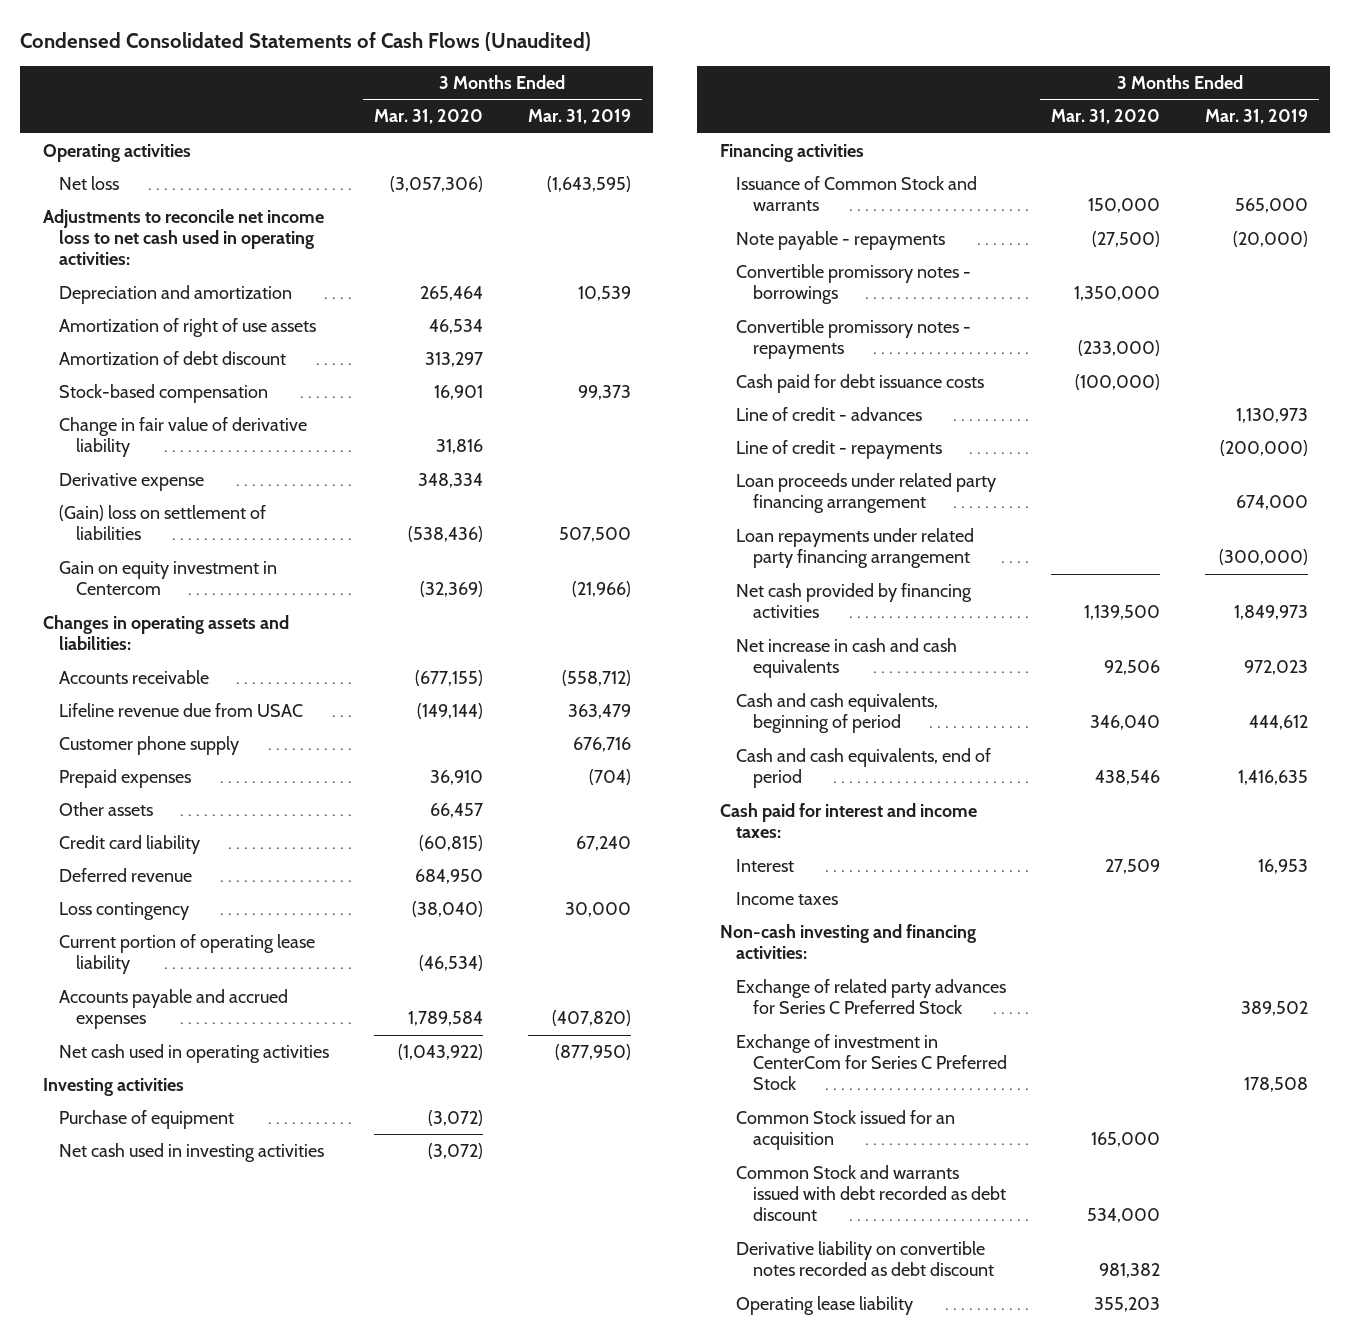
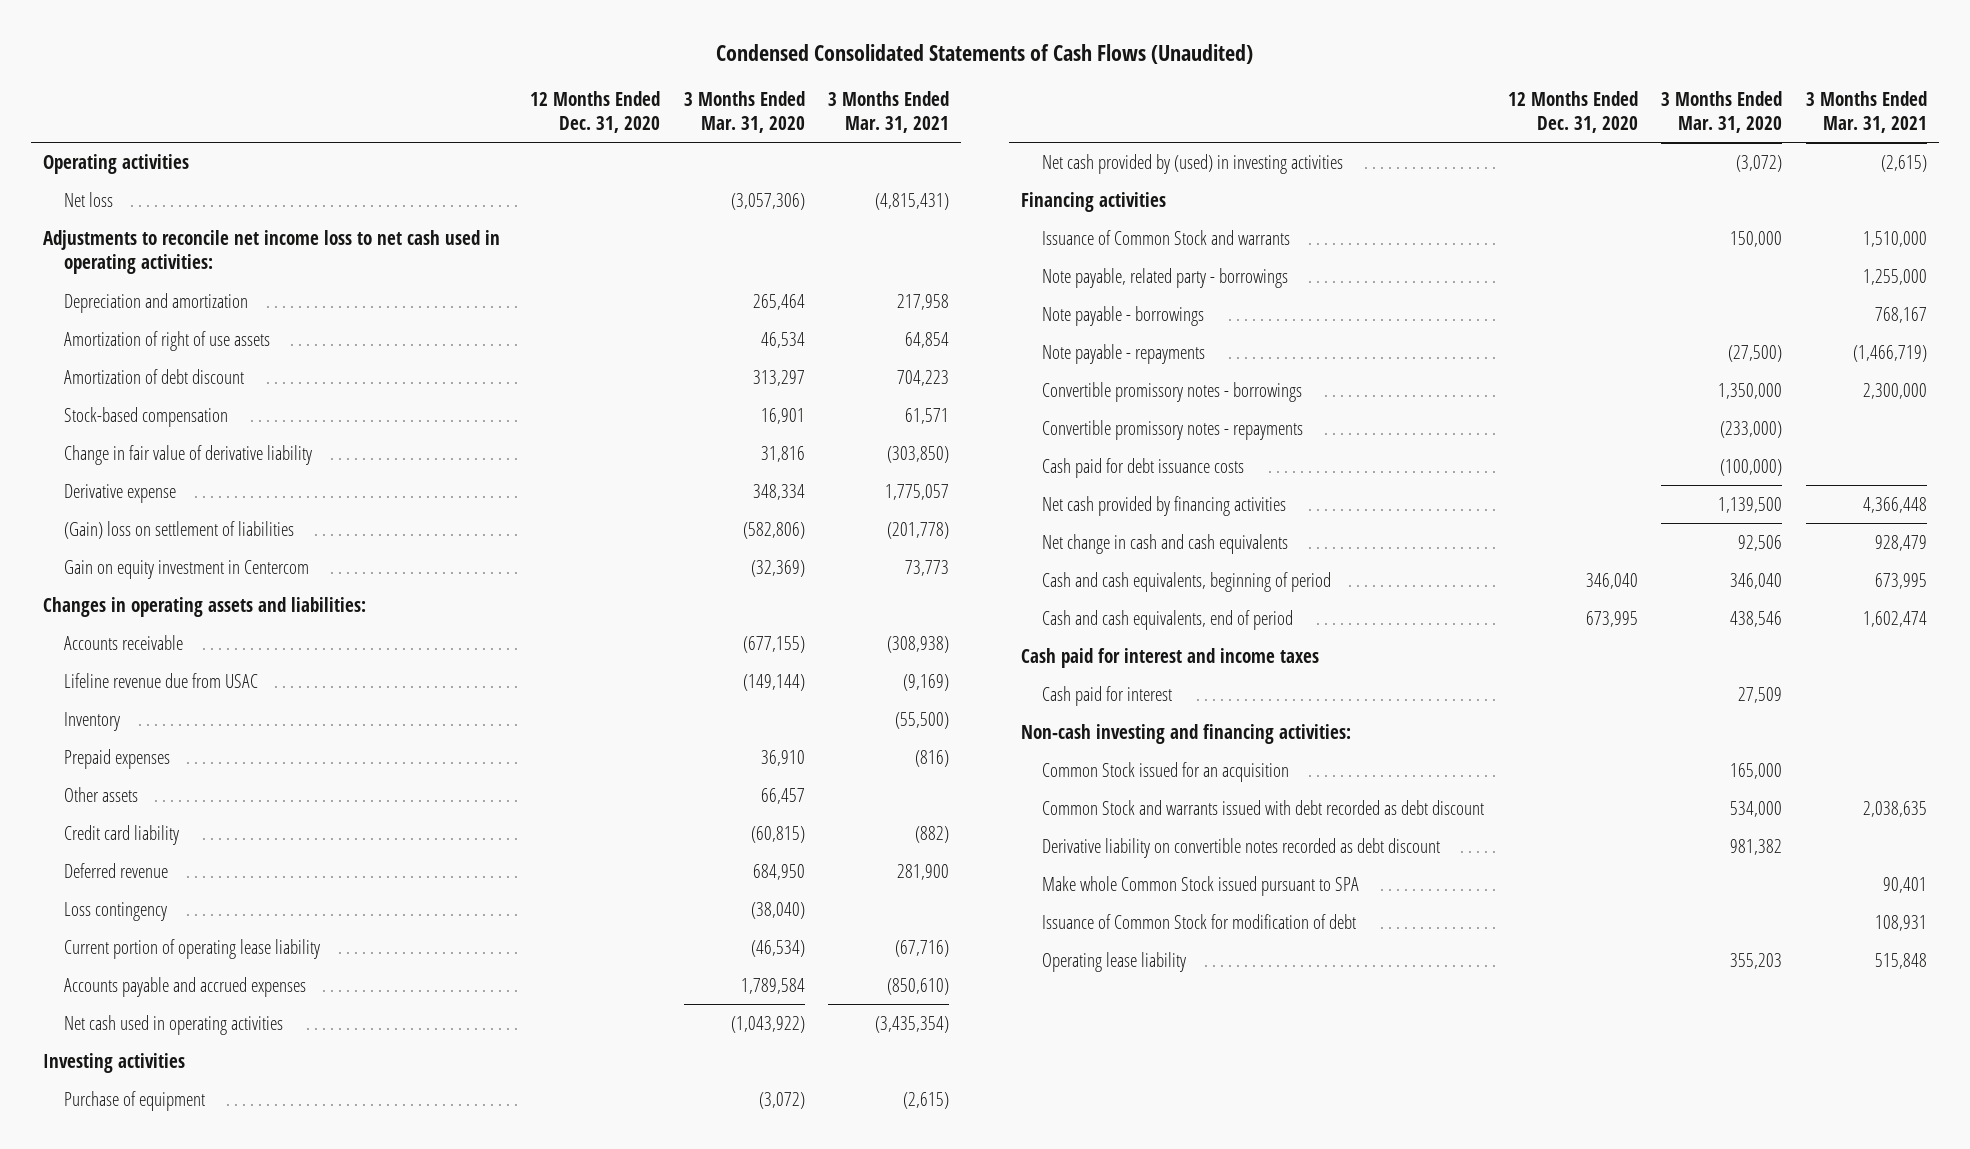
- | 3 Months Ended Mar. 31, 2020 | 3 Months Ended Mar. 31, 2019
+ | 12 Months Ended Dec. 31, 2020 | 3 Months Ended Mar. 31, 2020 | 3 Months Ended Mar. 31, 2021
- (Gain) loss on settlement of liabilities | (538,436) | 507,500
+ (Gain) loss on settlement of liabilities | | (582,806) | (201,778)
- Customer phone supply | | 676,716
+ Inventory | | | (55,500)
- Net cash used in investing activities | (3,072) |
+ Net cash provided by (used) in investing activities | | (3,072) | (2,615)
+ Note payable, related party - borrowings | | | 1,255,000
+ Note payable - borrowings | | | 768,167
- Line of credit - advances | | 1,130,973
- Line of credit - repayments | | (200,000)
- Loan proceeds under related party financing arrangement | | 674,000
- Loan repayments under related party financing arrangement | | (300,000)
- Net increase in cash and cash equivalents | 92,506 | 972,023
+ Net change in cash and cash equivalents | | 92,506 | 928,479
- Cash paid for interest and income taxes:
- Interest | 27,509 | 16,953
- Income taxes
+ Cash paid for interest and income taxes
+ Cash paid for interest | | 27,509 |
- Exchange of related party advances for Series C Preferred Stock | | 389,502
- Exchange of investment in CenterCom for Series C Preferred Stock | | 178,508
+ Make whole Common Stock issued pursuant to SPA | | | 90,401
+ Issuance of Common Stock for modification of debt | | | 108,931

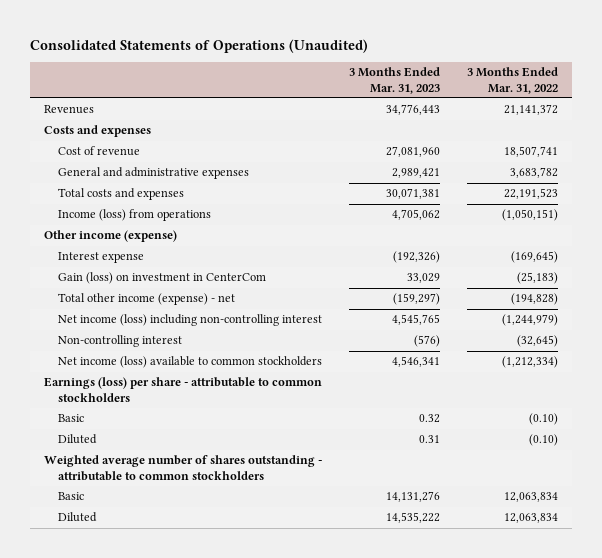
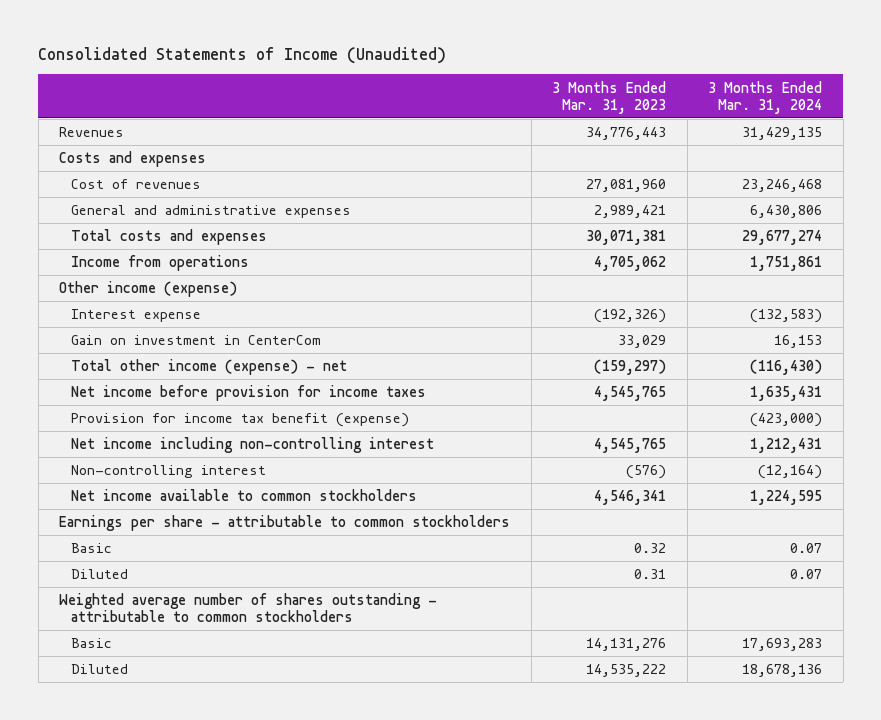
- Consolidated Statements of Operations (Unaudited)
+ Consolidated Statements of Income (Unaudited)
- | 3 Months Ended Mar. 31, 2023 | 3 Months Ended Mar. 31, 2022
+ | 3 Months Ended Mar. 31, 2023 | 3 Months Ended Mar. 31, 2024
- Cost of revenue | 27,081,960 | 18,507,741
+ Cost of revenues | 27,081,960 | 23,246,468
- Income (loss) from operations | 4,705,062 | (1,050,151)
+ Income from operations | 4,705,062 | 1,751,861
- Gain (loss) on investment in CenterCom | 33,029 | (25,183)
+ Gain on investment in CenterCom | 33,029 | 16,153
- Net income (loss) including non-controlling interest | 4,545,765 | (1,244,979)
+ Net income before provision for income taxes | 4,545,765 | 1,635,431
+ Provision for income tax benefit (expense) | | (423,000)
+ Net income including non-controlling interest | 4,545,765 | 1,212,431
- Net income (loss) available to common stockholders | 4,546,341 | (1,212,334)
- Earnings (loss) per share - attributable to common stockholders
+ Net income available to common stockholders | 4,546,341 | 1,224,595
+ Earnings per share - attributable to common stockholders

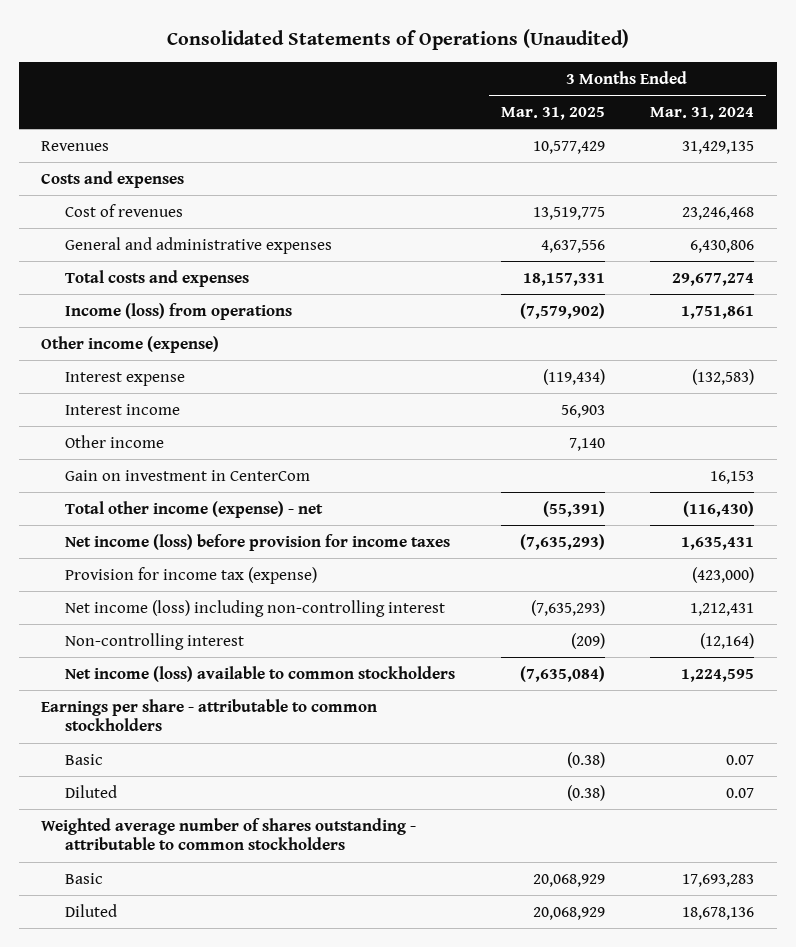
- Consolidated Statements of Income (Unaudited)
+ Consolidated Statements of Operations (Unaudited)
- | 3 Months Ended Mar. 31, 2023 | 3 Months Ended Mar. 31, 2024
+ | 3 Months Ended Mar. 31, 2025 | 3 Months Ended Mar. 31, 2024
- Income from operations | 4,705,062 | 1,751,861
+ Income (loss) from operations | (7,579,902) | 1,751,861
+ Interest income | 56,903 |
+ Other income | 7,140 |
- Net income before provision for income taxes | 4,545,765 | 1,635,431
- Provision for income tax benefit (expense) | | (423,000)
- Net income including non-controlling interest | 4,545,765 | 1,212,431
+ Net income (loss) before provision for income taxes | (7,635,293) | 1,635,431
+ Provision for income tax (expense) | | (423,000)
+ Net income (loss) including non-controlling interest | (7,635,293) | 1,212,431
- Net income available to common stockholders | 4,546,341 | 1,224,595
+ Net income (loss) available to common stockholders | (7,635,084) | 1,224,595

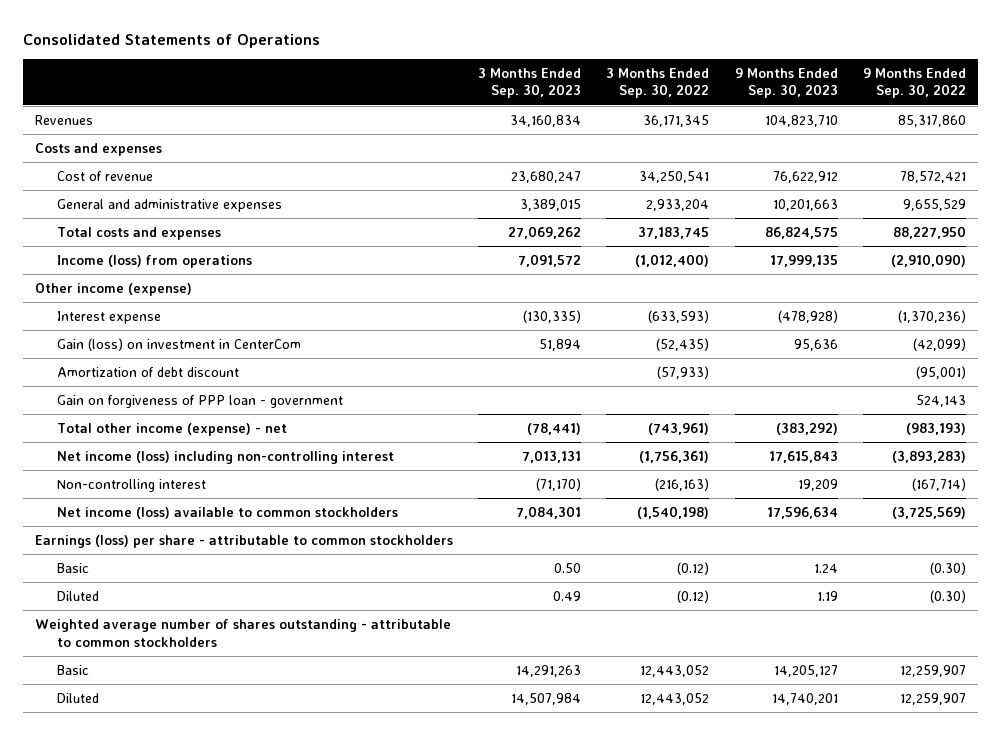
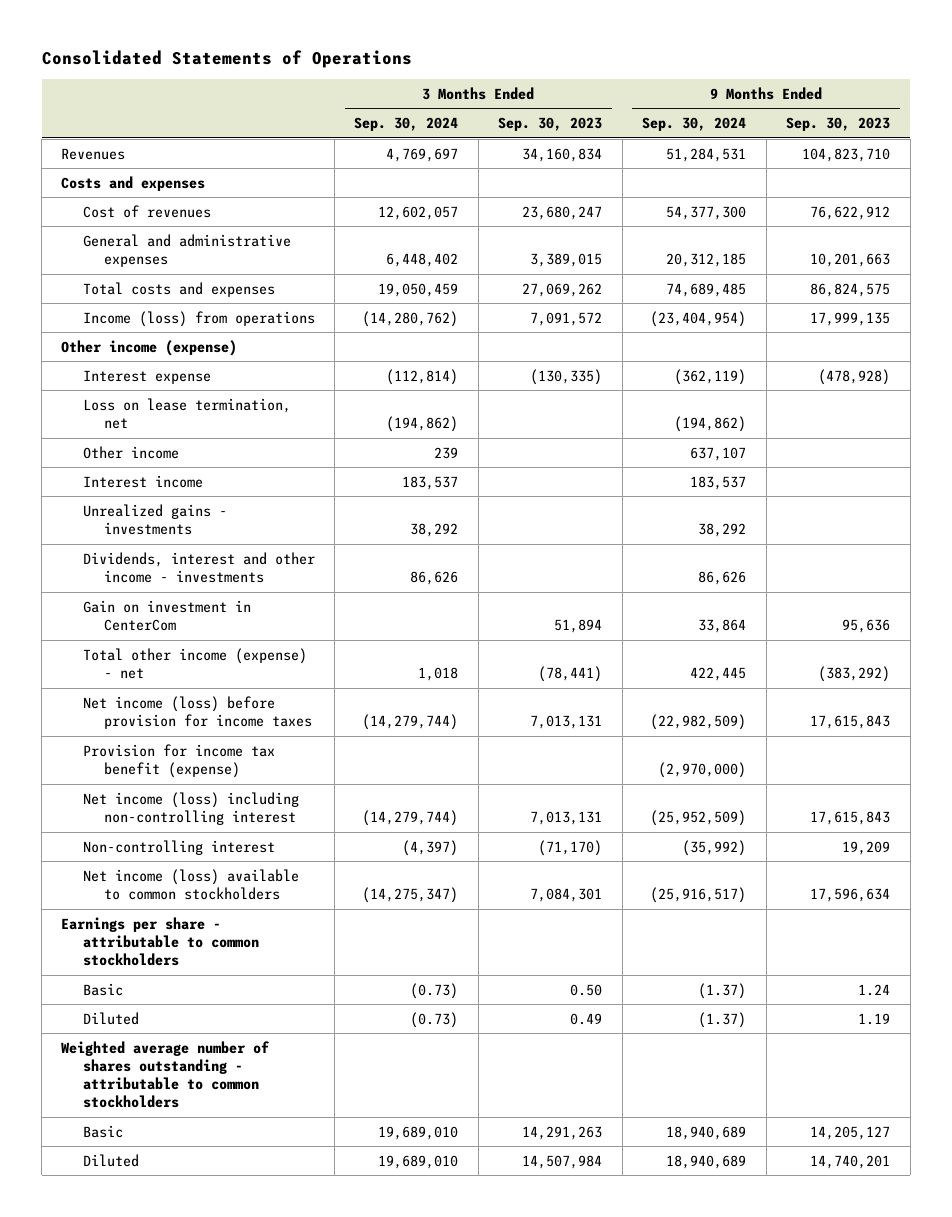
- | 3 Months Ended Sep. 30, 2023 | 3 Months Ended Sep. 30, 2022 | 9 Months Ended Sep. 30, 2023 | 9 Months Ended Sep. 30, 2022
+ | 3 Months Ended Sep. 30, 2024 | 3 Months Ended Sep. 30, 2023 | 9 Months Ended Sep. 30, 2024 | 9 Months Ended Sep. 30, 2023
- Cost of revenue | 23,680,247 | 34,250,541 | 76,622,912 | 78,572,421
+ Cost of revenues | 12,602,057 | 23,680,247 | 54,377,300 | 76,622,912
- Gain (loss) on investment in CenterCom | 51,894 | (52,435) | 95,636 | (42,099)
- Amortization of debt discount | | (57,933) | | (95,001)
- Gain on forgiveness of PPP loan - government | | | | 524,143
+ Loss on lease termination, net | (194,862) | | (194,862) |
+ Other income | 239 | | 637,107 |
+ Interest income | 183,537 | | 183,537 |
+ Unrealized gains - investments | 38,292 | | 38,292 |
+ Dividends, interest and other income - investments | 86,626 | | 86,626 |
+ Gain on investment in CenterCom | | 51,894 | 33,864 | 95,636
+ Net income (loss) before provision for income taxes | (14,279,744) | 7,013,131 | (22,982,509) | 17,615,843
+ Provision for income tax benefit (expense) | | | (2,970,000) |
- Earnings (loss) per share - attributable to common stockholders
+ Earnings per share - attributable to common stockholders

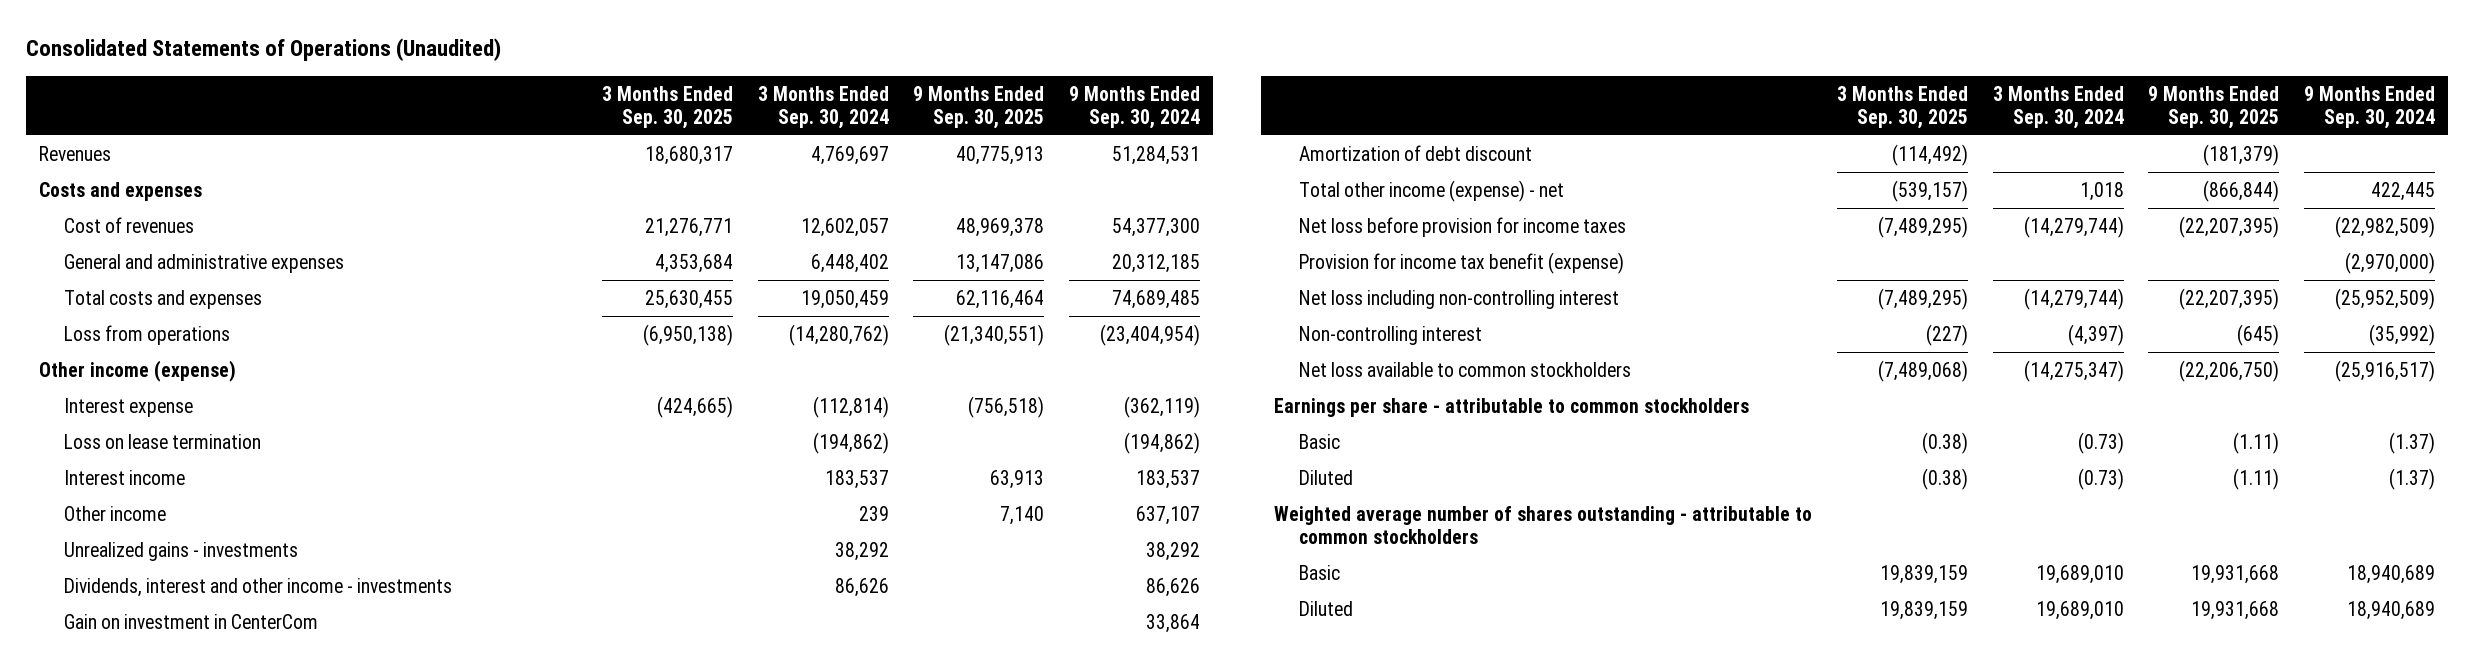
- Consolidated Statements of Operations
+ Consolidated Statements of Operations (Unaudited)
- | 3 Months Ended Sep. 30, 2024 | 3 Months Ended Sep. 30, 2023 | 9 Months Ended Sep. 30, 2024 | 9 Months Ended Sep. 30, 2023
+ | 3 Months Ended Sep. 30, 2025 | 3 Months Ended Sep. 30, 2024 | 9 Months Ended Sep. 30, 2025 | 9 Months Ended Sep. 30, 2024
- Income (loss) from operations | (14,280,762) | 7,091,572 | (23,404,954) | 17,999,135
+ Loss from operations | (6,950,138) | (14,280,762) | (21,340,551) | (23,404,954)
- Loss on lease termination, net | (194,862) | | (194,862) |
+ Loss on lease termination | | (194,862) | | (194,862)
moved down: Other income | | 239 | 7,140 | 637,107
+ Amortization of debt discount | (114,492) | | (181,379) |
- Net income (loss) before provision for income taxes | (14,279,744) | 7,013,131 | (22,982,509) | 17,615,843
+ Net loss before provision for income taxes | (7,489,295) | (14,279,744) | (22,207,395) | (22,982,509)
- Net income (loss) including non-controlling interest | (14,279,744) | 7,013,131 | (25,952,509) | 17,615,843
+ Net loss including non-controlling interest | (7,489,295) | (14,279,744) | (22,207,395) | (25,952,509)
- Net income (loss) available to common stockholders | (14,275,347) | 7,084,301 | (25,916,517) | 17,596,634
+ Net loss available to common stockholders | (7,489,068) | (14,275,347) | (22,206,750) | (25,916,517)

